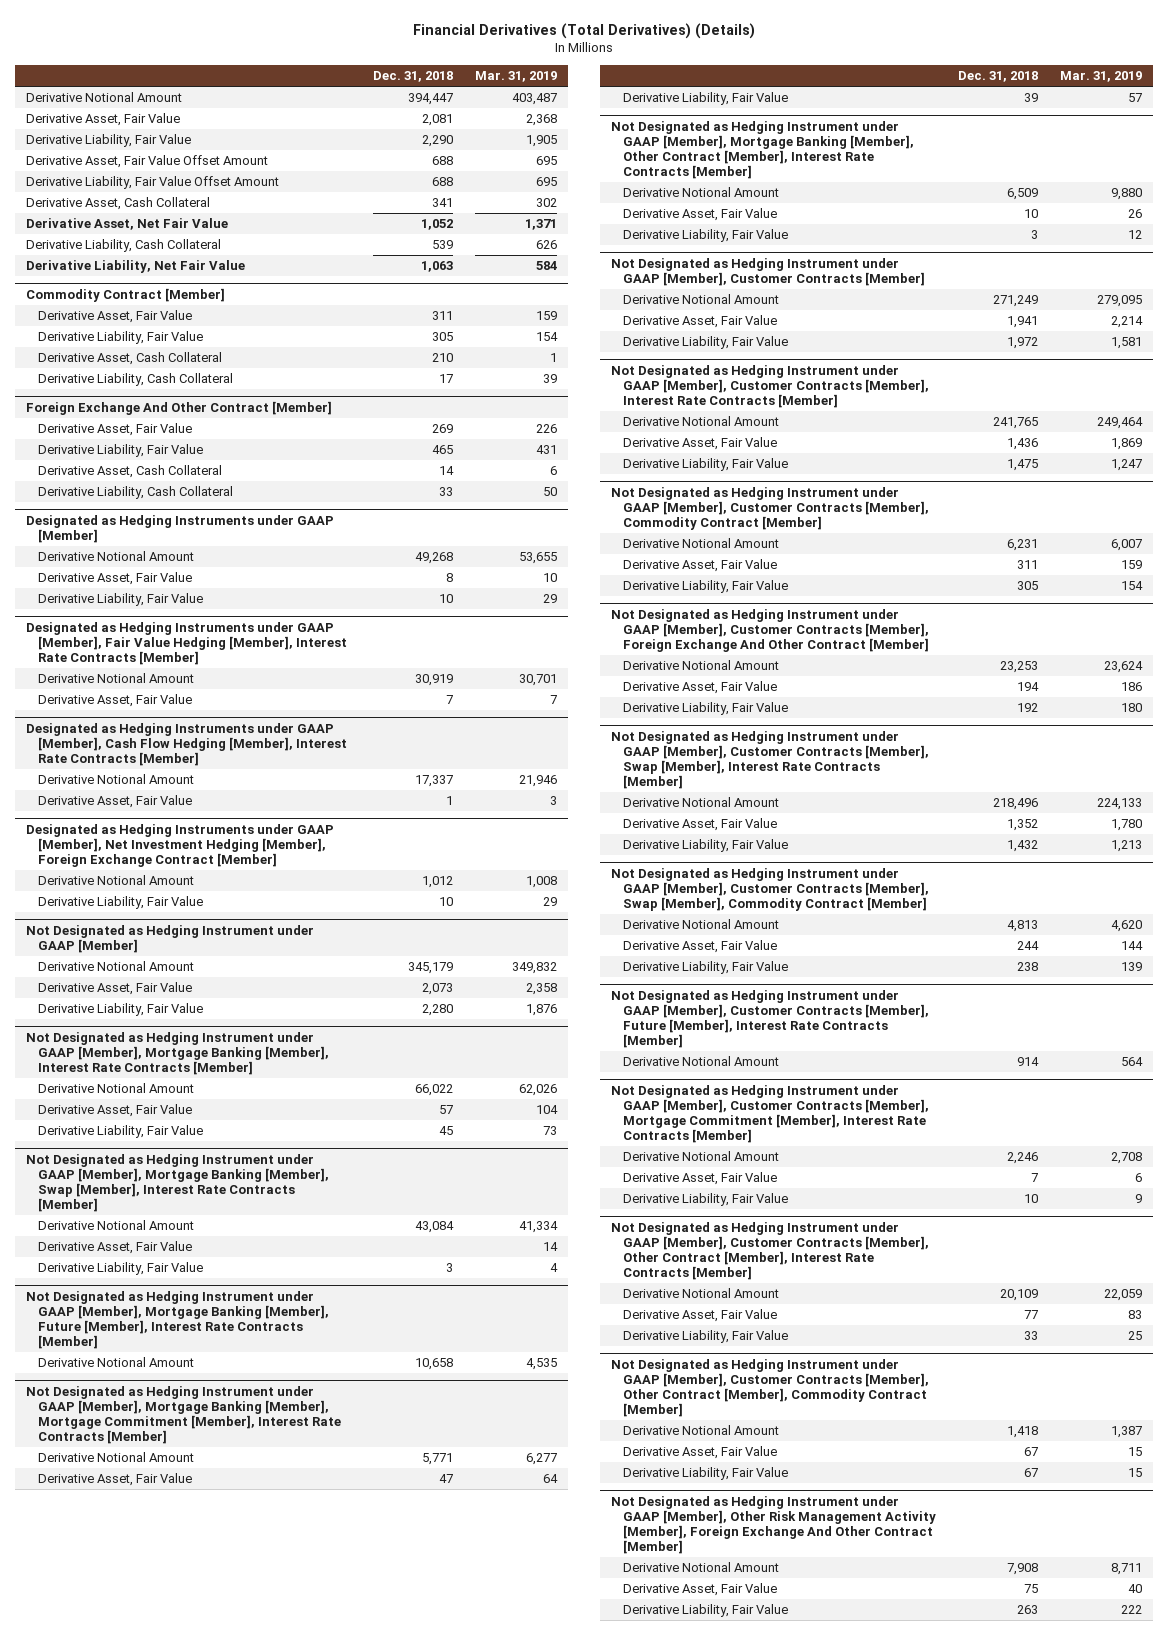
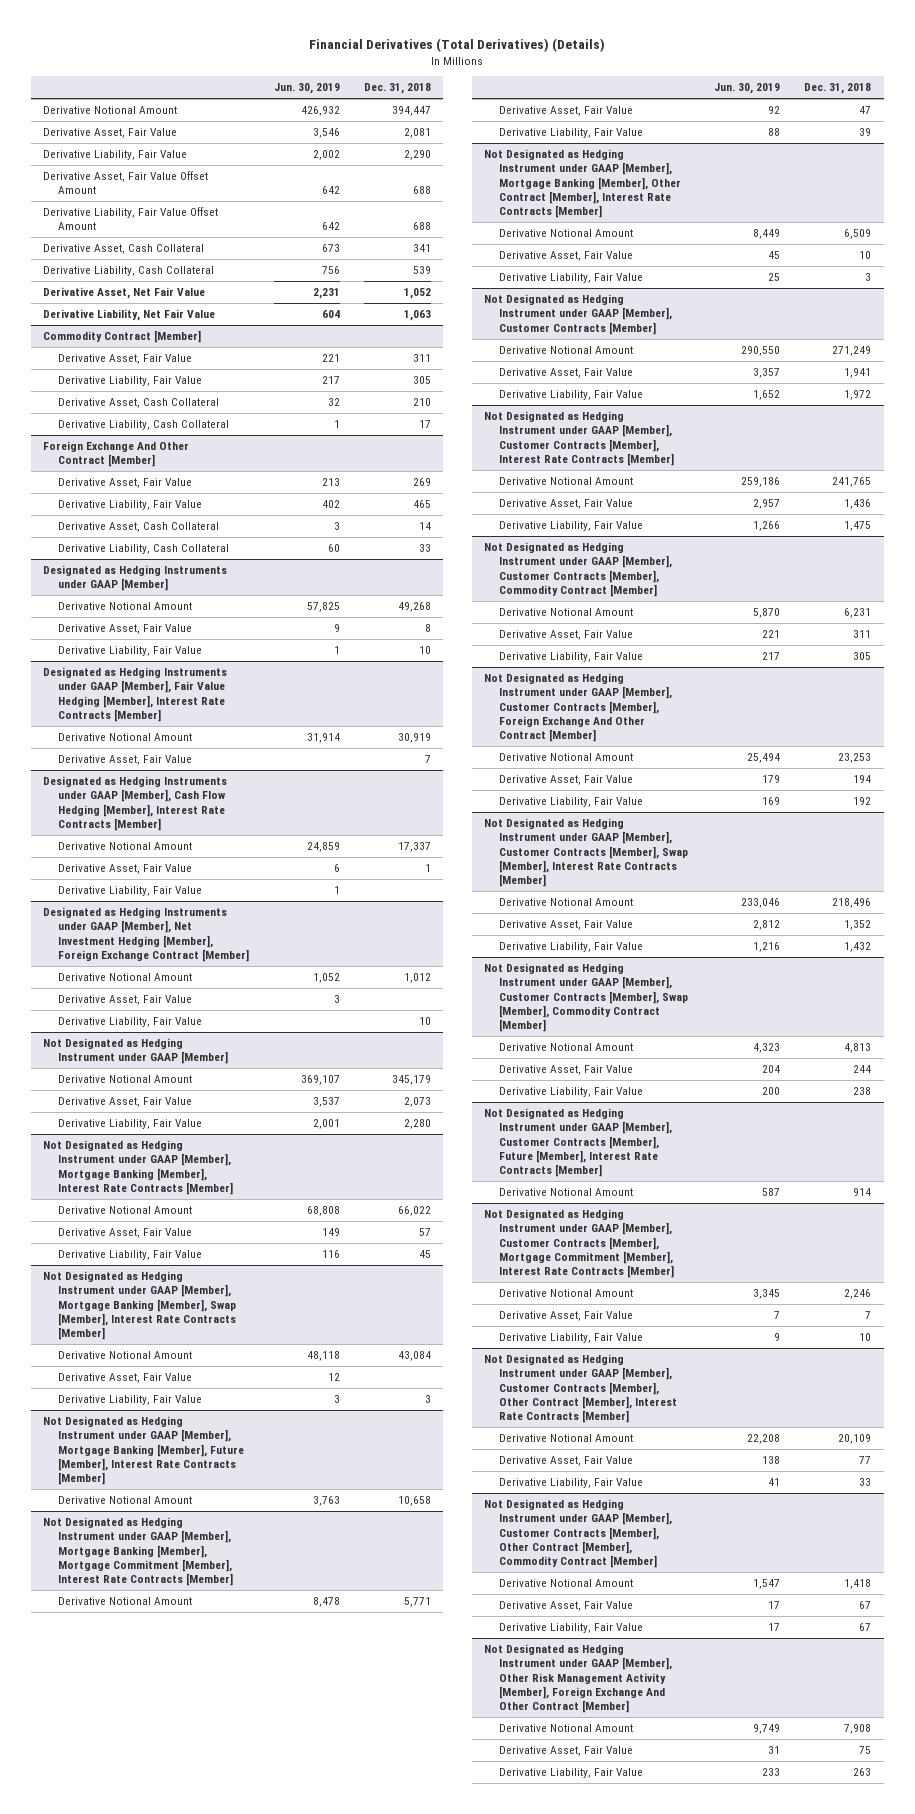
- | Dec. 31, 2018 | Mar. 31, 2019
+ | Jun. 30, 2019 | Dec. 31, 2018
moved down: Derivative Asset, Net Fair Value | 2,231 | 1,052
@ Designated as Hedging Instruments under GAAP [Member], Cash Flow Hedging [Member], Interest Rate Contracts [Member]
+ Derivative Liability, Fair Value | 1 |
@ Designated as Hedging Instruments under GAAP [Member], Net Investment Hedging [Member], Foreign Exchange Contract [Member]
+ Derivative Asset, Fair Value | 3 |

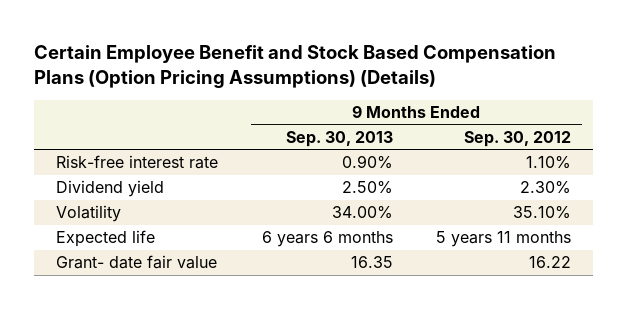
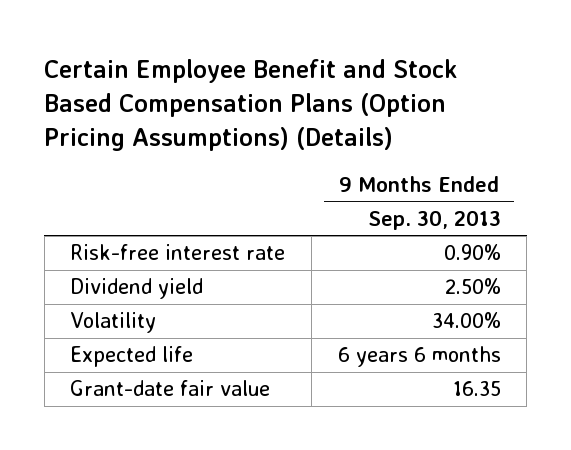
- | 9 Months Ended Sep. 30, 2013 | 9 Months Ended Sep. 30, 2012
+ | 9 Months Ended Sep. 30, 2013
- Grant- date fair value | 16.35 | 16.22
+ Grant-date fair value | 16.35

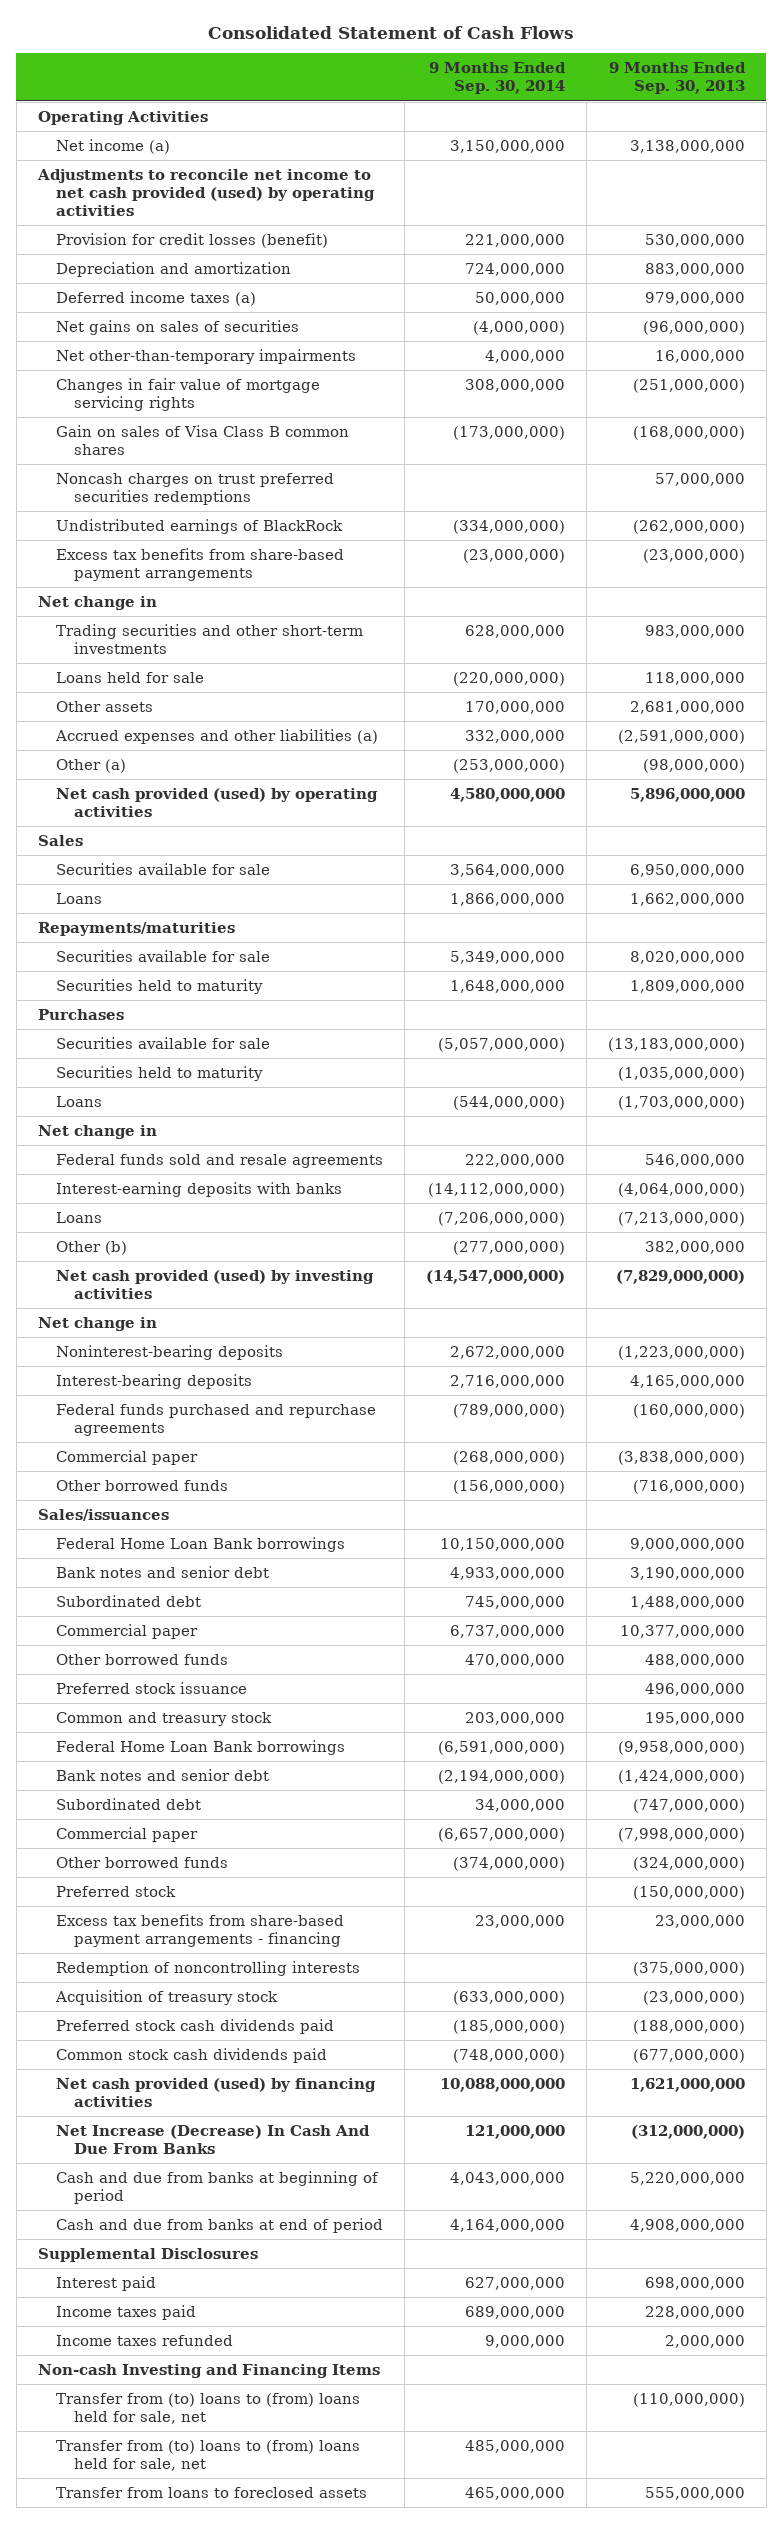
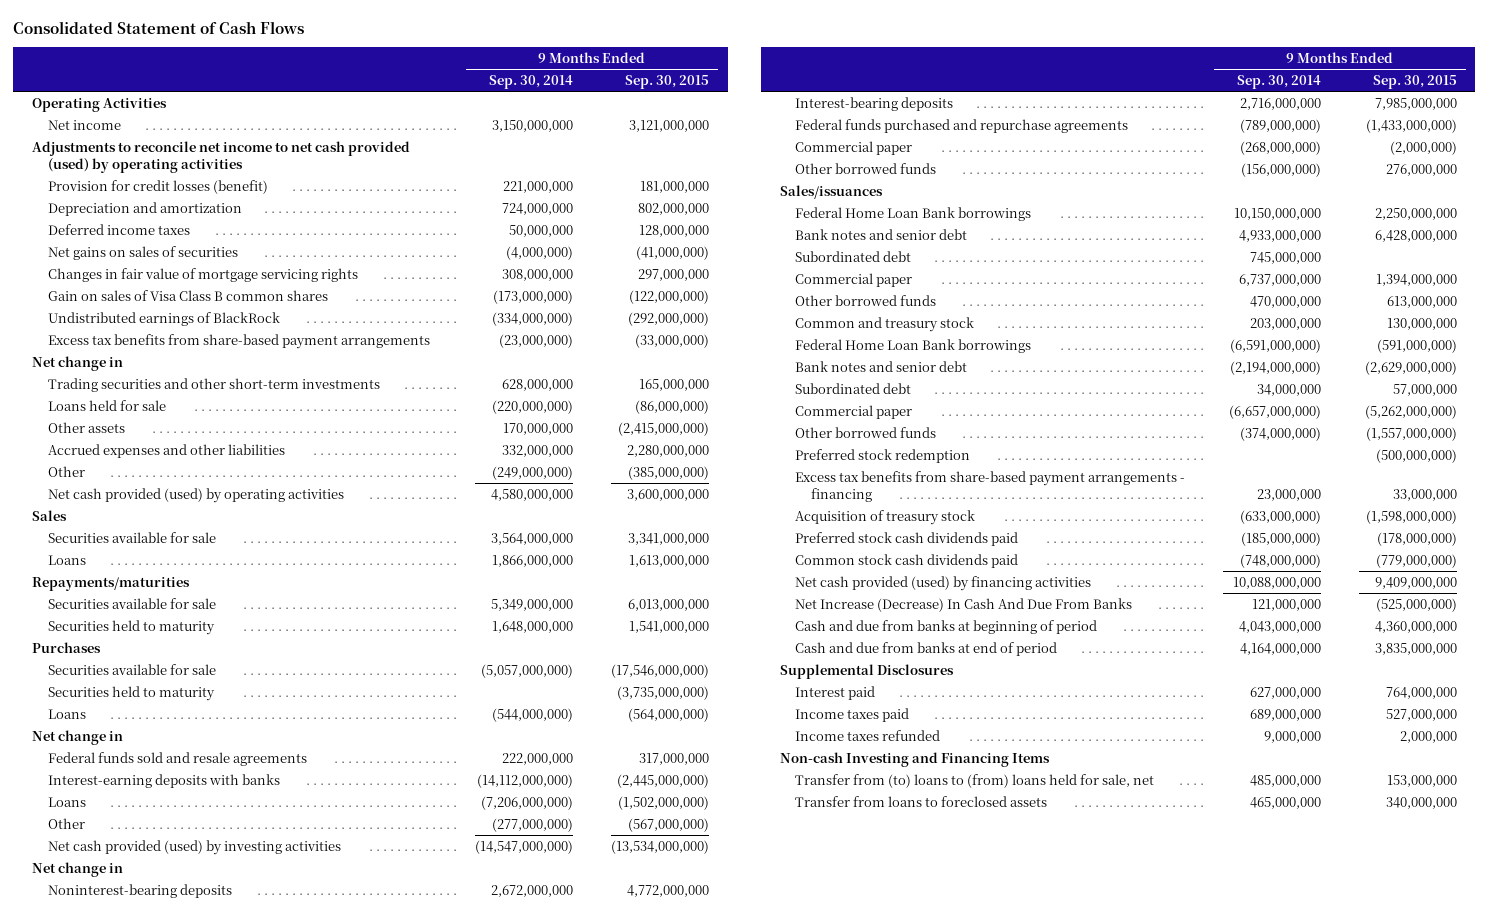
- | 9 Months Ended Sep. 30, 2014 | 9 Months Ended Sep. 30, 2013
+ | 9 Months Ended Sep. 30, 2014 | 9 Months Ended Sep. 30, 2015
- Net income (a) | 3,150,000,000 | 3,138,000,000
+ Net income | 3,150,000,000 | 3,121,000,000
- Deferred income taxes (a) | 50,000,000 | 979,000,000
+ Deferred income taxes | 50,000,000 | 128,000,000
- Net other-than-temporary impairments | 4,000,000 | 16,000,000
- Noncash charges on trust preferred securities redemptions | | 57,000,000
- Accrued expenses and other liabilities (a) | 332,000,000 | (2,591,000,000)
- Other (a) | (253,000,000) | (98,000,000)
+ Accrued expenses and other liabilities | 332,000,000 | 2,280,000,000
+ Other | (249,000,000) | (385,000,000)
- Other (b) | (277,000,000) | 382,000,000
+ Other | (277,000,000) | (567,000,000)
- Preferred stock issuance | | 496,000,000
- Preferred stock | | (150,000,000)
+ Preferred stock redemption | | (500,000,000)
- Redemption of noncontrolling interests | | (375,000,000)
- Transfer from (to) loans to (from) loans held for sale, net | | (110,000,000)

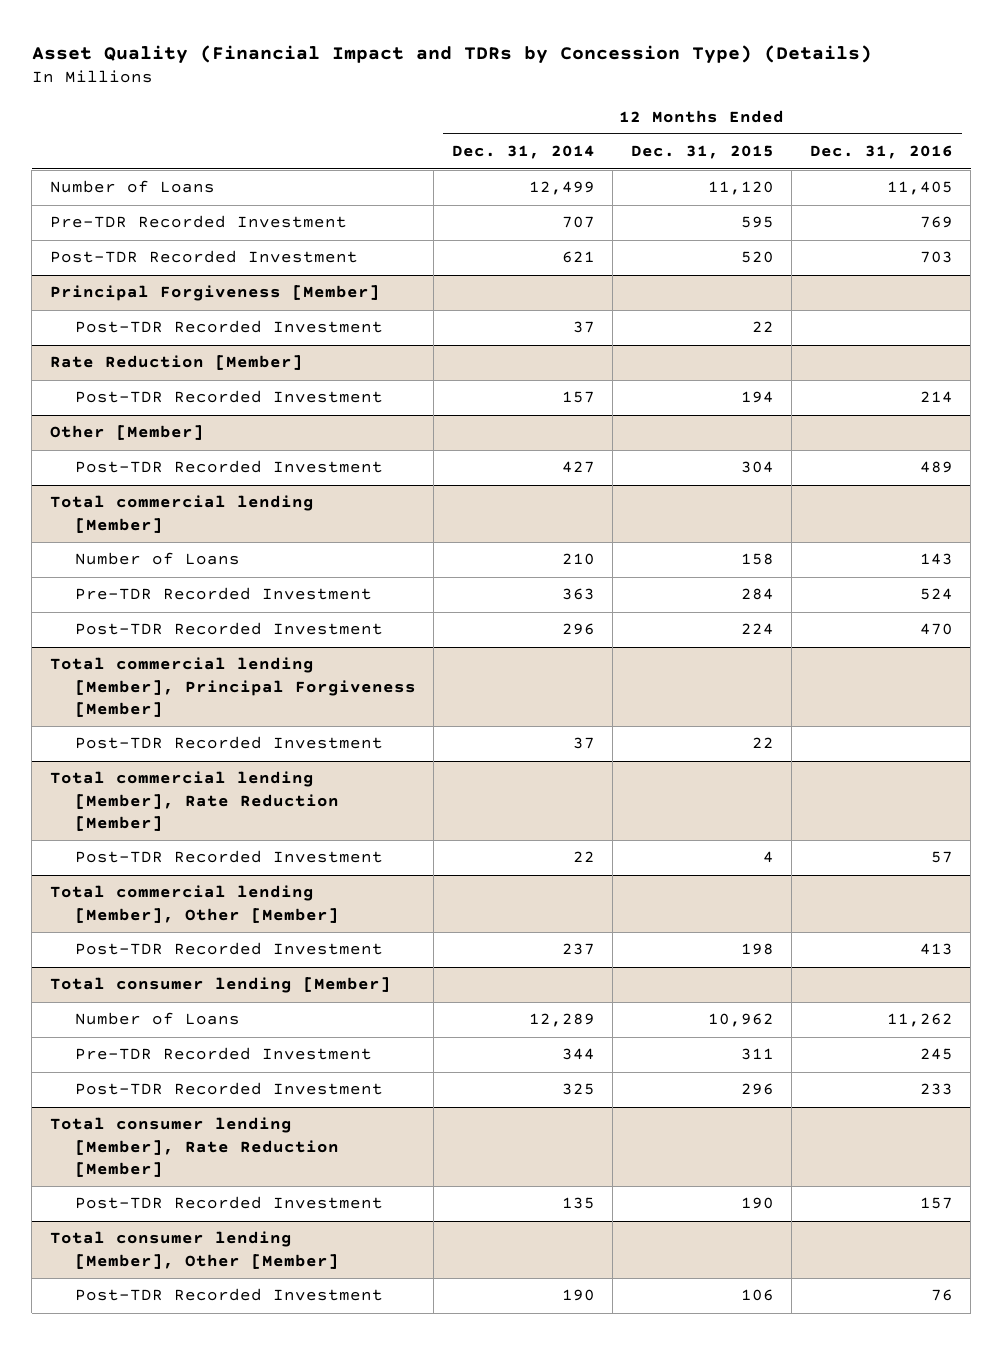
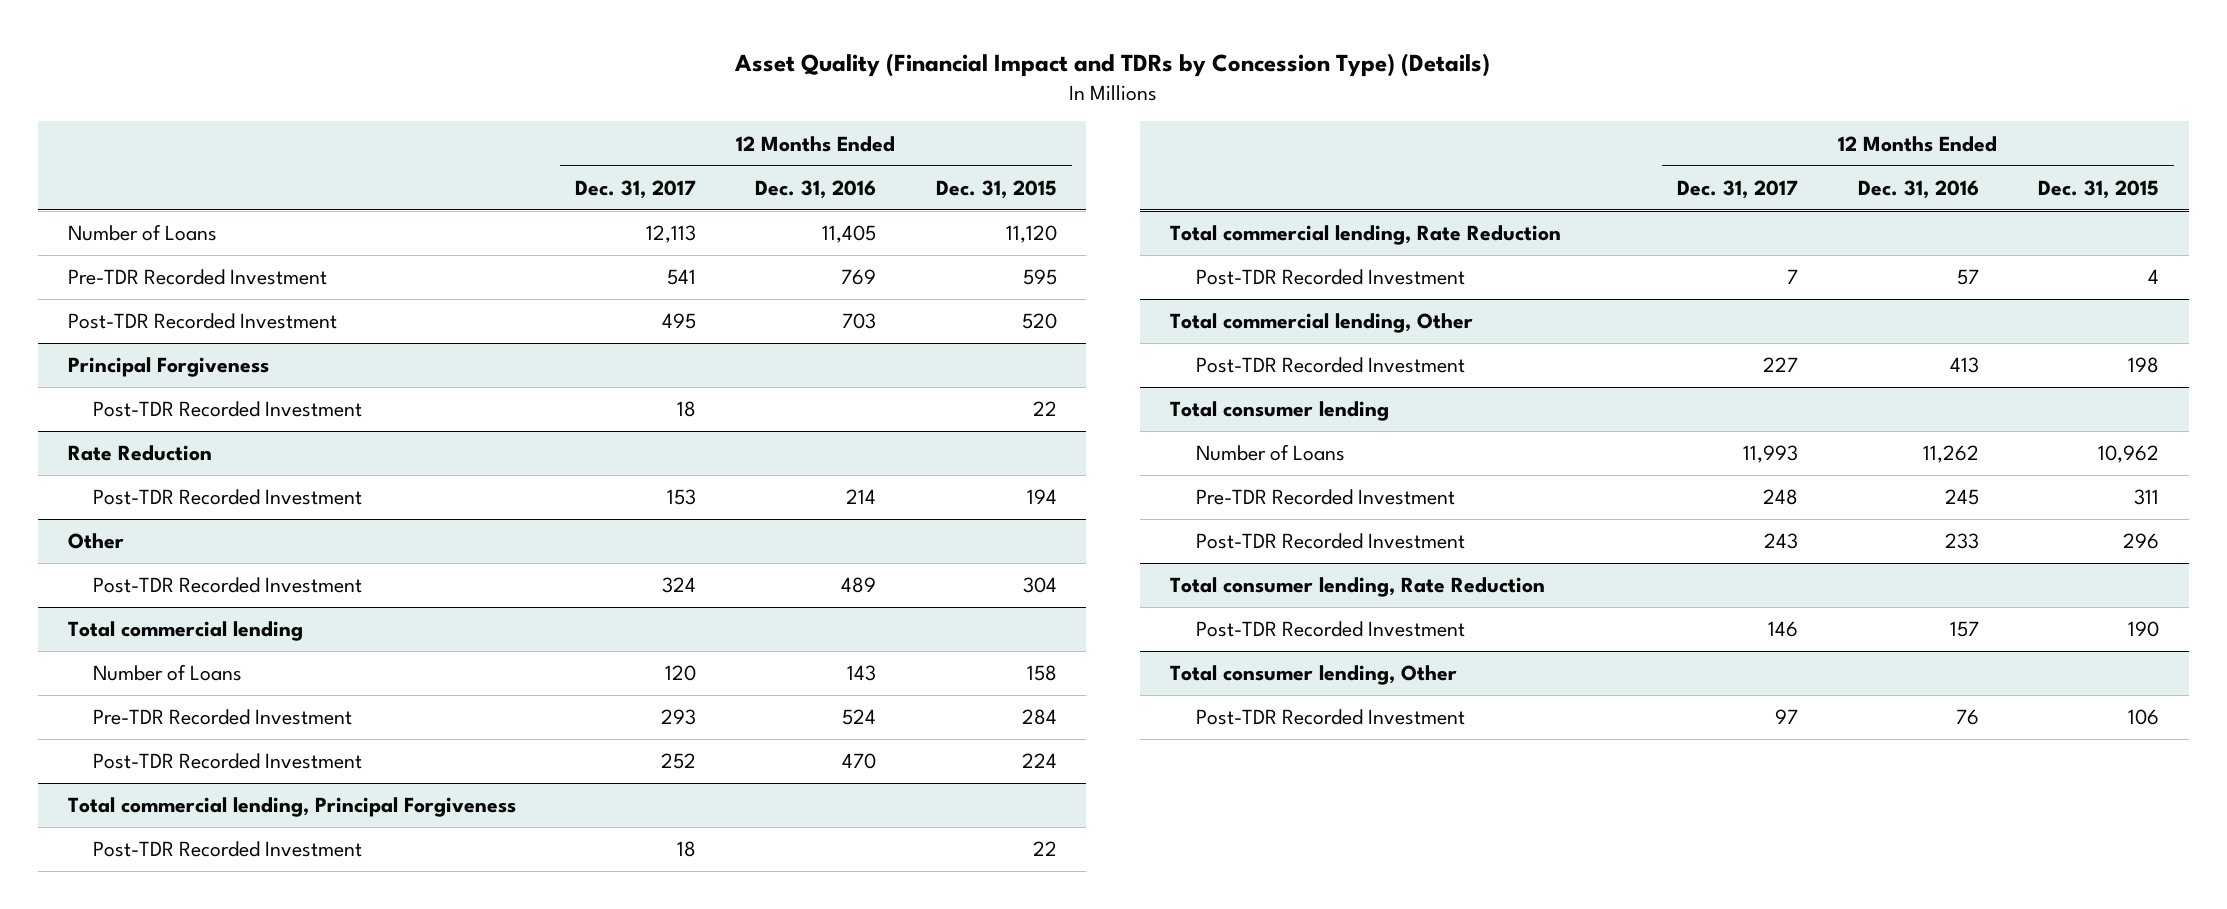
- | 12 Months Ended Dec. 31, 2014 | 12 Months Ended Dec. 31, 2015 | 12 Months Ended Dec. 31, 2016
+ | 12 Months Ended Dec. 31, 2017 | 12 Months Ended Dec. 31, 2016 | 12 Months Ended Dec. 31, 2015
- Principal Forgiveness [Member]
+ Principal Forgiveness
- Rate Reduction [Member]
+ Rate Reduction
- Other [Member]
+ Other
- Total commercial lending [Member]
+ Total commercial lending
- Total commercial lending [Member], Principal Forgiveness [Member]
+ Total commercial lending, Principal Forgiveness
- Total commercial lending [Member], Rate Reduction [Member]
+ Total commercial lending, Rate Reduction
- Total commercial lending [Member], Other [Member]
+ Total commercial lending, Other
- Total consumer lending [Member]
+ Total consumer lending
- Total consumer lending [Member], Rate Reduction [Member]
+ Total consumer lending, Rate Reduction
- Total consumer lending [Member], Other [Member]
+ Total consumer lending, Other

